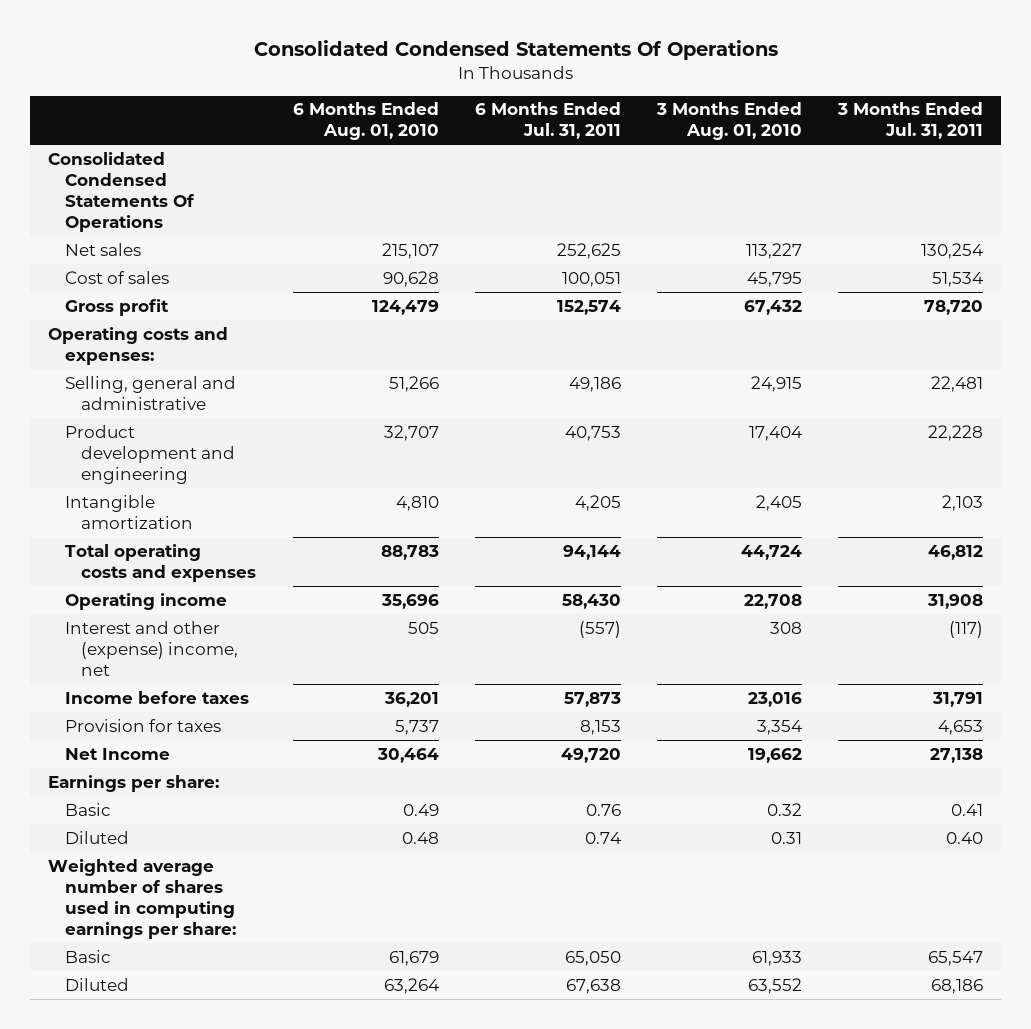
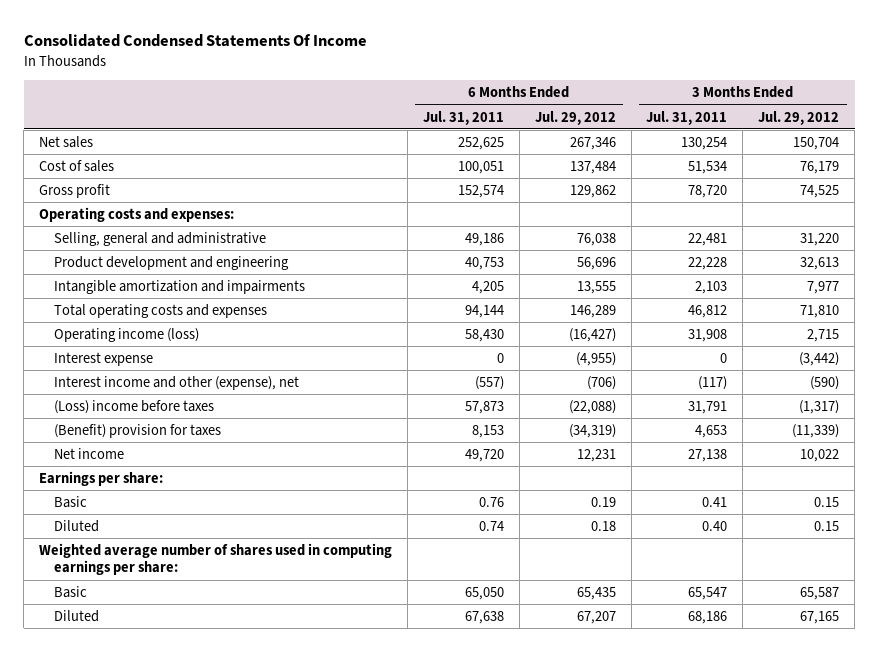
- Consolidated Condensed Statements Of Operations
+ Consolidated Condensed Statements Of Income
- | 6 Months Ended Aug. 01, 2010 | 6 Months Ended Jul. 31, 2011 | 3 Months Ended Aug. 01, 2010 | 3 Months Ended Jul. 31, 2011
+ | 6 Months Ended Jul. 31, 2011 | 6 Months Ended Jul. 29, 2012 | 3 Months Ended Jul. 31, 2011 | 3 Months Ended Jul. 29, 2012
- Consolidated Condensed Statements Of Operations
- Intangible amortization | 4,810 | 4,205 | 2,405 | 2,103
+ Intangible amortization and impairments | 4,205 | 13,555 | 2,103 | 7,977
- Operating income | 35,696 | 58,430 | 22,708 | 31,908
- Interest and other (expense) income, net | 505 | (557) | 308 | (117)
- Income before taxes | 36,201 | 57,873 | 23,016 | 31,791
- Provision for taxes | 5,737 | 8,153 | 3,354 | 4,653
- Net Income | 30,464 | 49,720 | 19,662 | 27,138
+ Operating income (loss) | 58,430 | (16,427) | 31,908 | 2,715
+ Interest expense | 0 | (4,955) | 0 | (3,442)
+ Interest income and other (expense), net | (557) | (706) | (117) | (590)
+ (Loss) income before taxes | 57,873 | (22,088) | 31,791 | (1,317)
+ (Benefit) provision for taxes | 8,153 | (34,319) | 4,653 | (11,339)
+ Net income | 49,720 | 12,231 | 27,138 | 10,022

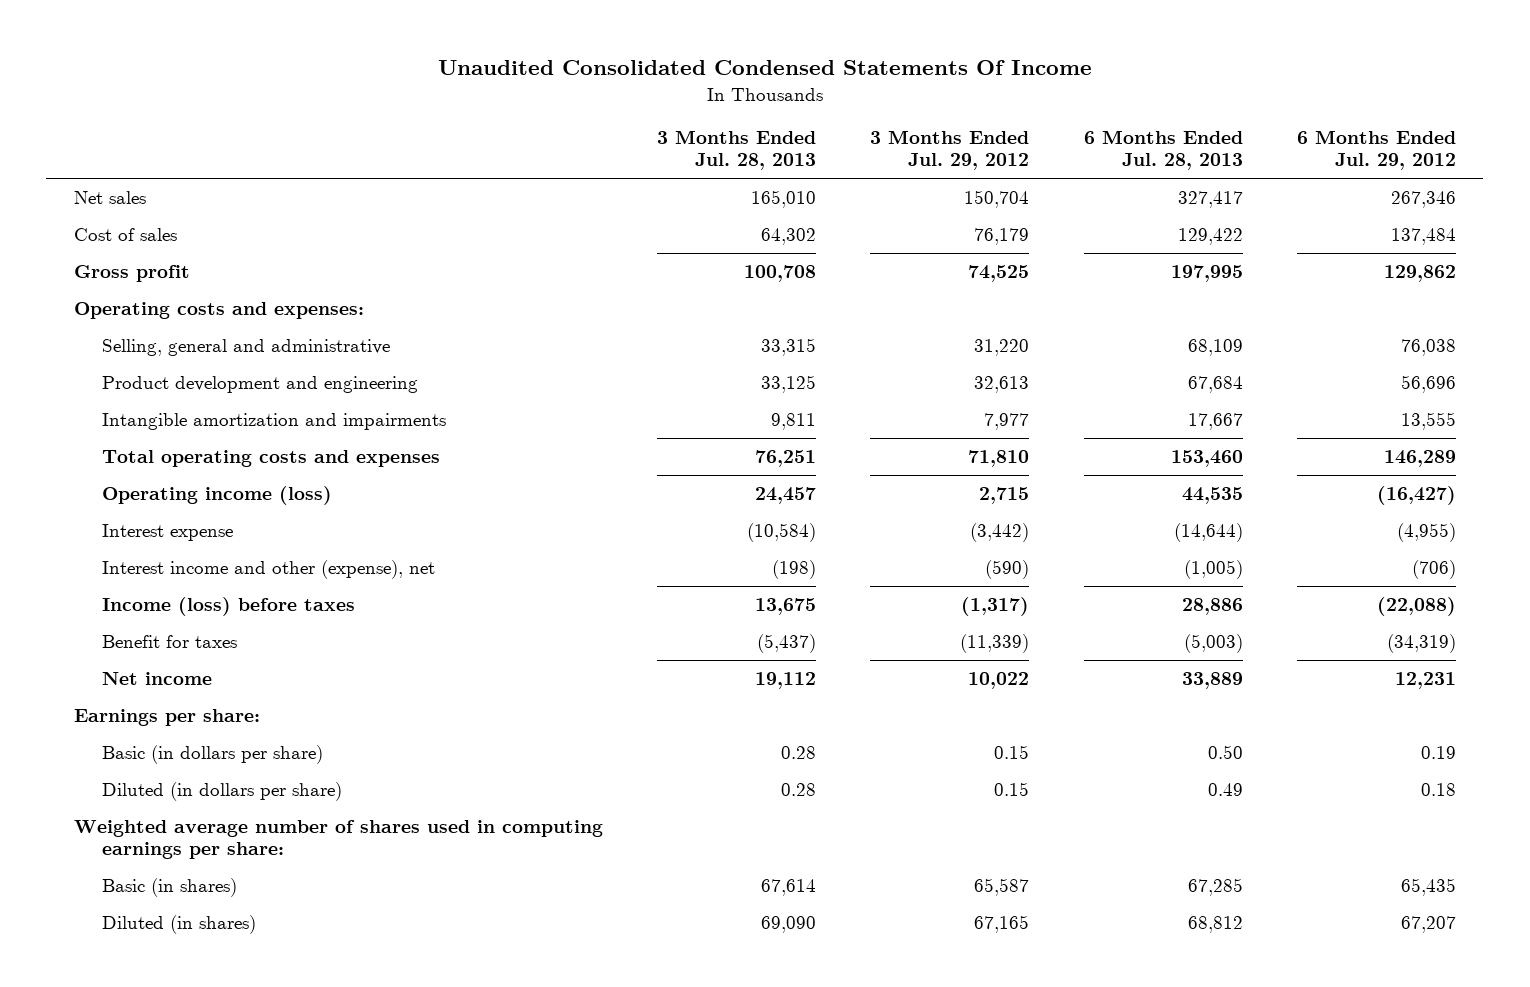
- Consolidated Condensed Statements Of Income
+ Unaudited Consolidated Condensed Statements Of Income
- | 6 Months Ended Jul. 31, 2011 | 6 Months Ended Jul. 29, 2012 | 3 Months Ended Jul. 31, 2011 | 3 Months Ended Jul. 29, 2012
+ | 3 Months Ended Jul. 28, 2013 | 3 Months Ended Jul. 29, 2012 | 6 Months Ended Jul. 28, 2013 | 6 Months Ended Jul. 29, 2012
- (Loss) income before taxes | 57,873 | (22,088) | 31,791 | (1,317)
- (Benefit) provision for taxes | 8,153 | (34,319) | 4,653 | (11,339)
+ Income (loss) before taxes | 13,675 | (1,317) | 28,886 | (22,088)
+ Benefit for taxes | (5,437) | (11,339) | (5,003) | (34,319)
- Basic | 0.76 | 0.19 | 0.41 | 0.15
- Diluted | 0.74 | 0.18 | 0.40 | 0.15
+ Basic (in dollars per share) | 0.28 | 0.15 | 0.50 | 0.19
+ Diluted (in dollars per share) | 0.28 | 0.15 | 0.49 | 0.18
- Basic | 65,050 | 65,435 | 65,547 | 65,587
- Diluted | 67,638 | 67,207 | 68,186 | 67,165
+ Basic (in shares) | 67,614 | 65,587 | 67,285 | 65,435
+ Diluted (in shares) | 69,090 | 67,165 | 68,812 | 67,207

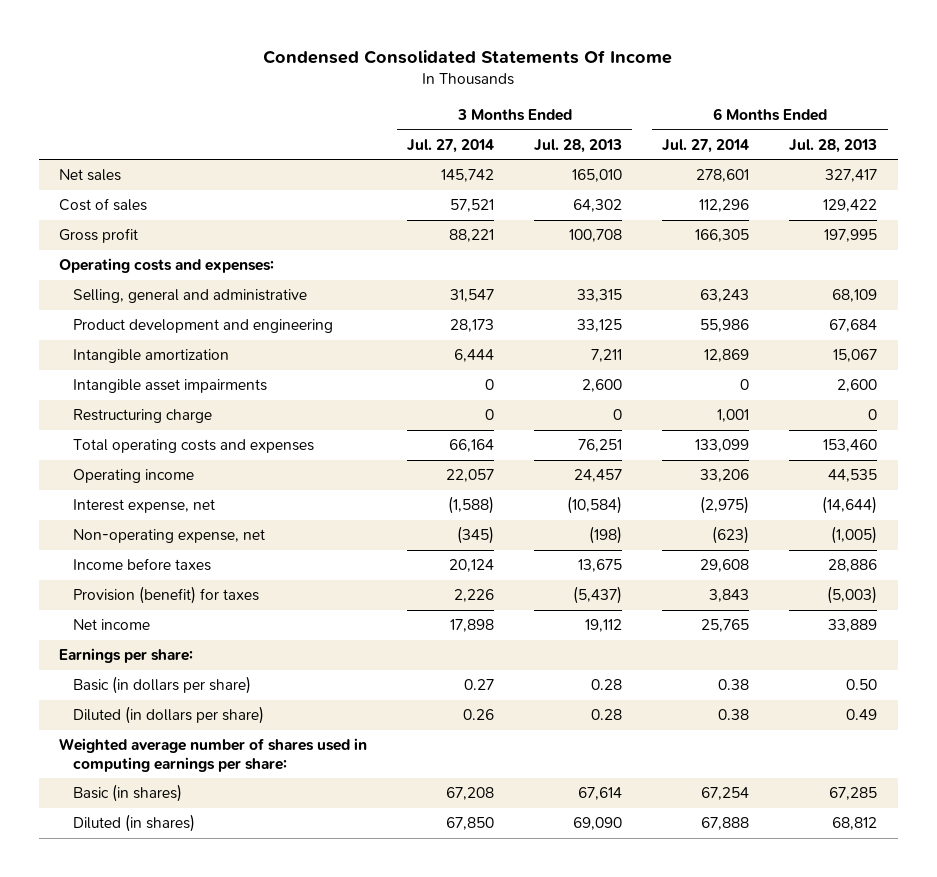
- Unaudited Consolidated Condensed Statements Of Income
+ Condensed Consolidated Statements Of Income
- | 3 Months Ended Jul. 28, 2013 | 3 Months Ended Jul. 29, 2012 | 6 Months Ended Jul. 28, 2013 | 6 Months Ended Jul. 29, 2012
+ | 3 Months Ended Jul. 27, 2014 | 3 Months Ended Jul. 28, 2013 | 6 Months Ended Jul. 27, 2014 | 6 Months Ended Jul. 28, 2013
- Intangible amortization and impairments | 9,811 | 7,977 | 17,667 | 13,555
+ Intangible amortization | 6,444 | 7,211 | 12,869 | 15,067
+ Intangible asset impairments | 0 | 2,600 | 0 | 2,600
+ Restructuring charge | 0 | 0 | 1,001 | 0
- Operating income (loss) | 24,457 | 2,715 | 44,535 | (16,427)
- Interest expense | (10,584) | (3,442) | (14,644) | (4,955)
- Interest income and other (expense), net | (198) | (590) | (1,005) | (706)
- Income (loss) before taxes | 13,675 | (1,317) | 28,886 | (22,088)
- Benefit for taxes | (5,437) | (11,339) | (5,003) | (34,319)
+ Operating income | 22,057 | 24,457 | 33,206 | 44,535
+ Interest expense, net | (1,588) | (10,584) | (2,975) | (14,644)
+ Non-operating expense, net | (345) | (198) | (623) | (1,005)
+ Income before taxes | 20,124 | 13,675 | 29,608 | 28,886
+ Provision (benefit) for taxes | 2,226 | (5,437) | 3,843 | (5,003)

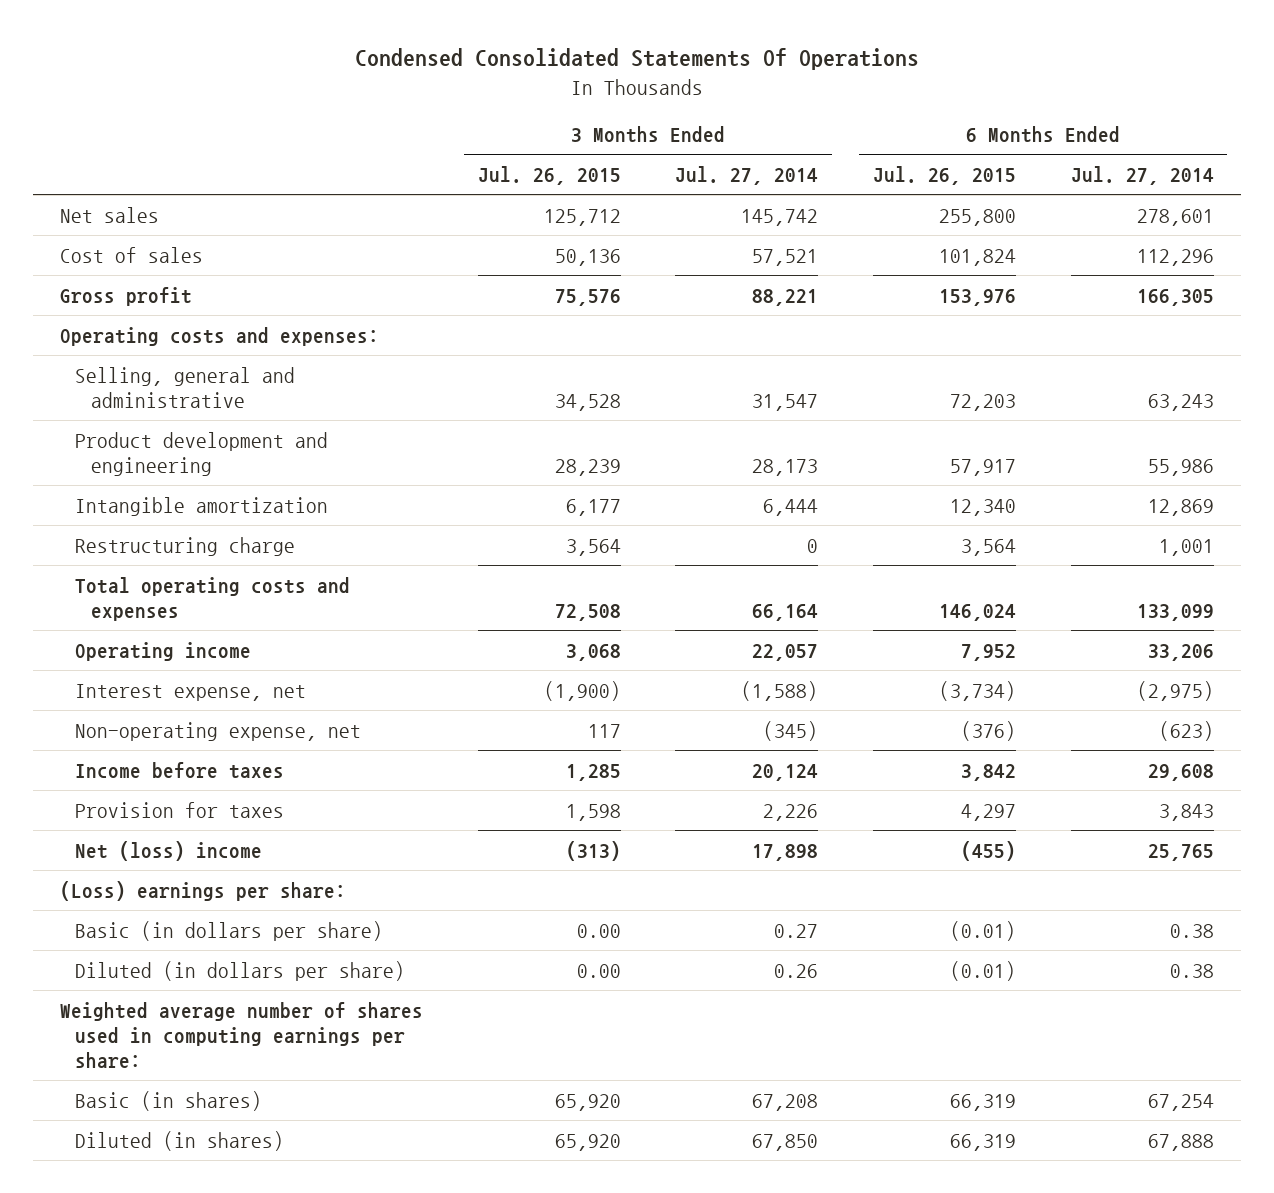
- Condensed Consolidated Statements Of Income
+ Condensed Consolidated Statements Of Operations
- | 3 Months Ended Jul. 27, 2014 | 3 Months Ended Jul. 28, 2013 | 6 Months Ended Jul. 27, 2014 | 6 Months Ended Jul. 28, 2013
+ | 3 Months Ended Jul. 26, 2015 | 3 Months Ended Jul. 27, 2014 | 6 Months Ended Jul. 26, 2015 | 6 Months Ended Jul. 27, 2014
- Intangible asset impairments | 0 | 2,600 | 0 | 2,600
- Provision (benefit) for taxes | 2,226 | (5,437) | 3,843 | (5,003)
- Net income | 17,898 | 19,112 | 25,765 | 33,889
- Earnings per share:
+ Provision for taxes | 1,598 | 2,226 | 4,297 | 3,843
+ Net (loss) income | (313) | 17,898 | (455) | 25,765
+ (Loss) earnings per share:

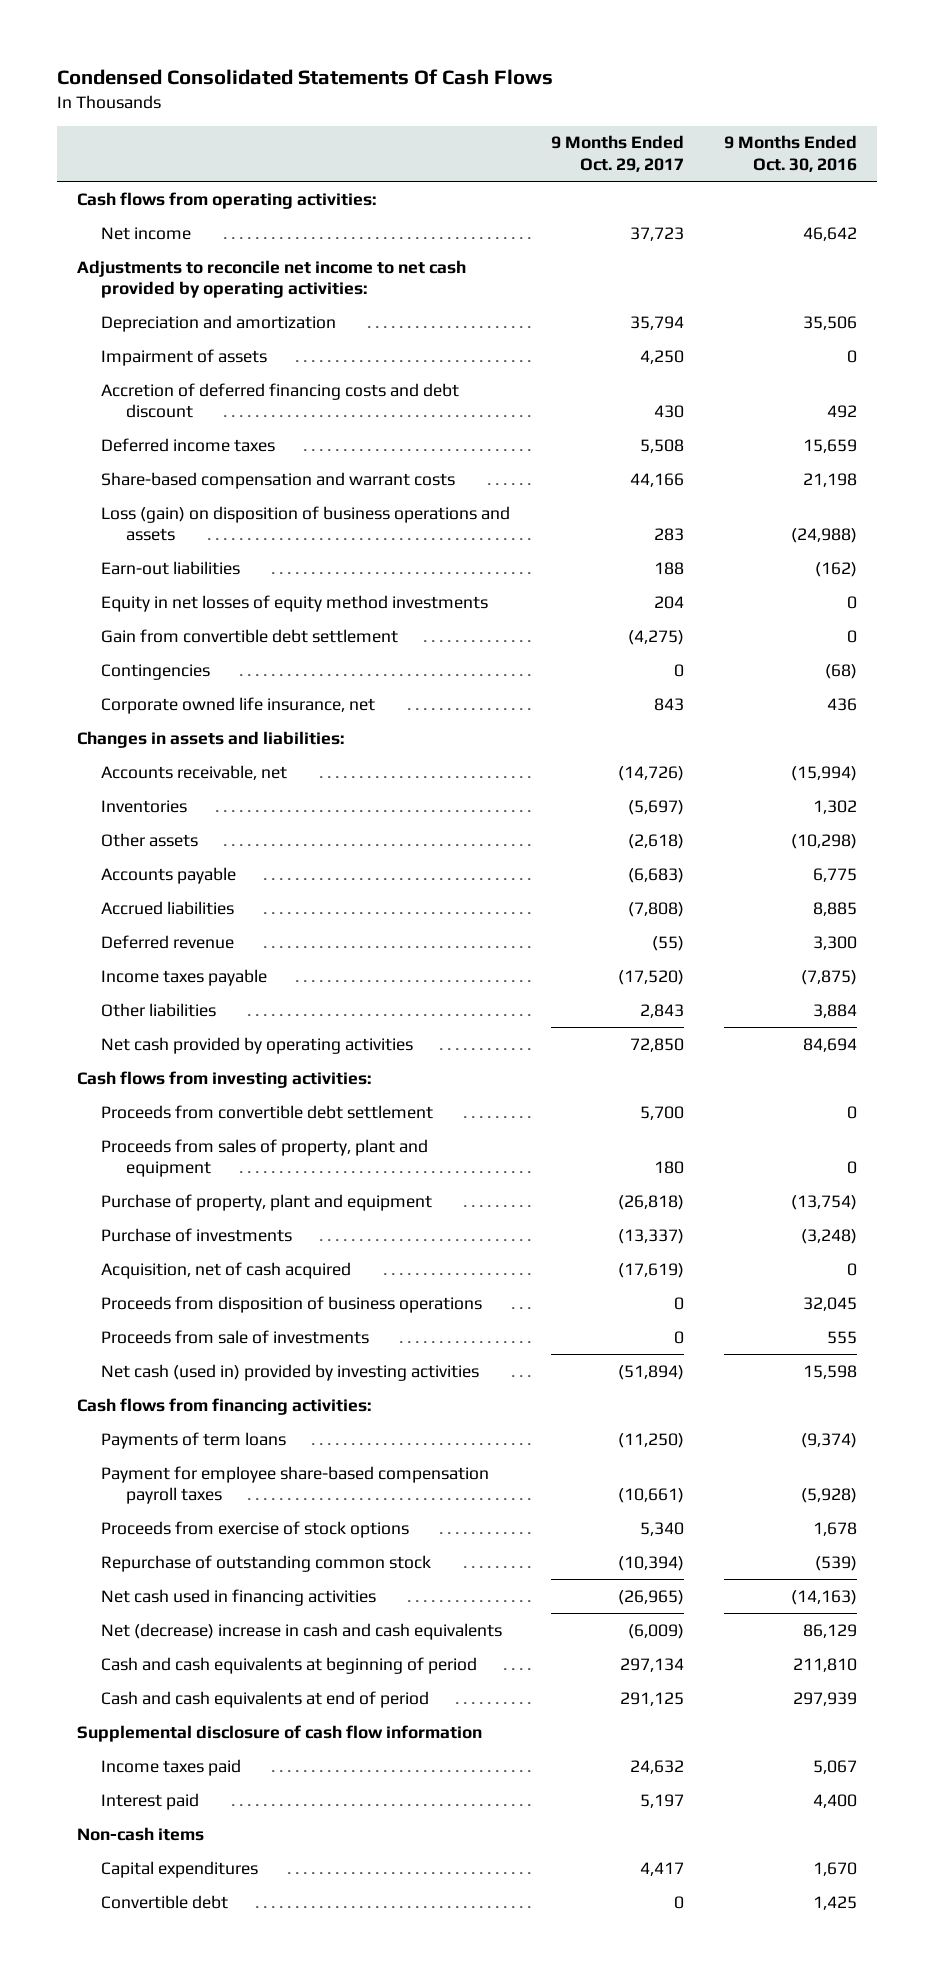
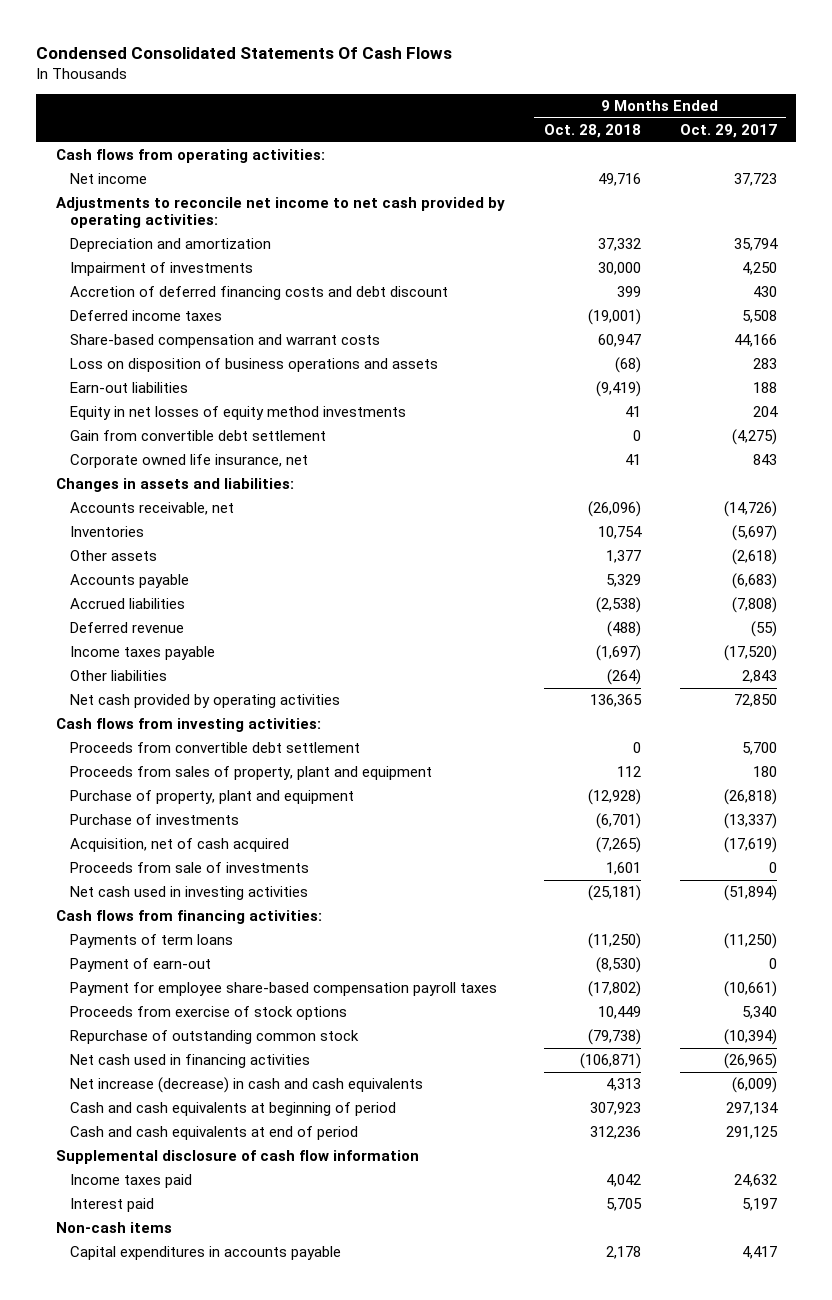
- | 9 Months Ended Oct. 29, 2017 | 9 Months Ended Oct. 30, 2016
+ | 9 Months Ended Oct. 28, 2018 | 9 Months Ended Oct. 29, 2017
- Impairment of assets | 4,250 | 0
+ Impairment of investments | 30,000 | 4,250
- Loss (gain) on disposition of business operations and assets | 283 | (24,988)
+ Loss on disposition of business operations and assets | (68) | 283
- Contingencies | 0 | (68)
- Proceeds from disposition of business operations | 0 | 32,045
- Net cash (used in) provided by investing activities | (51,894) | 15,598
+ Net cash used in investing activities | (25,181) | (51,894)
+ Payment of earn-out | (8,530) | 0
- Net (decrease) increase in cash and cash equivalents | (6,009) | 86,129
+ Net increase (decrease) in cash and cash equivalents | 4,313 | (6,009)
- Capital expenditures | 4,417 | 1,670
- Convertible debt | 0 | 1,425
+ Capital expenditures in accounts payable | 2,178 | 4,417

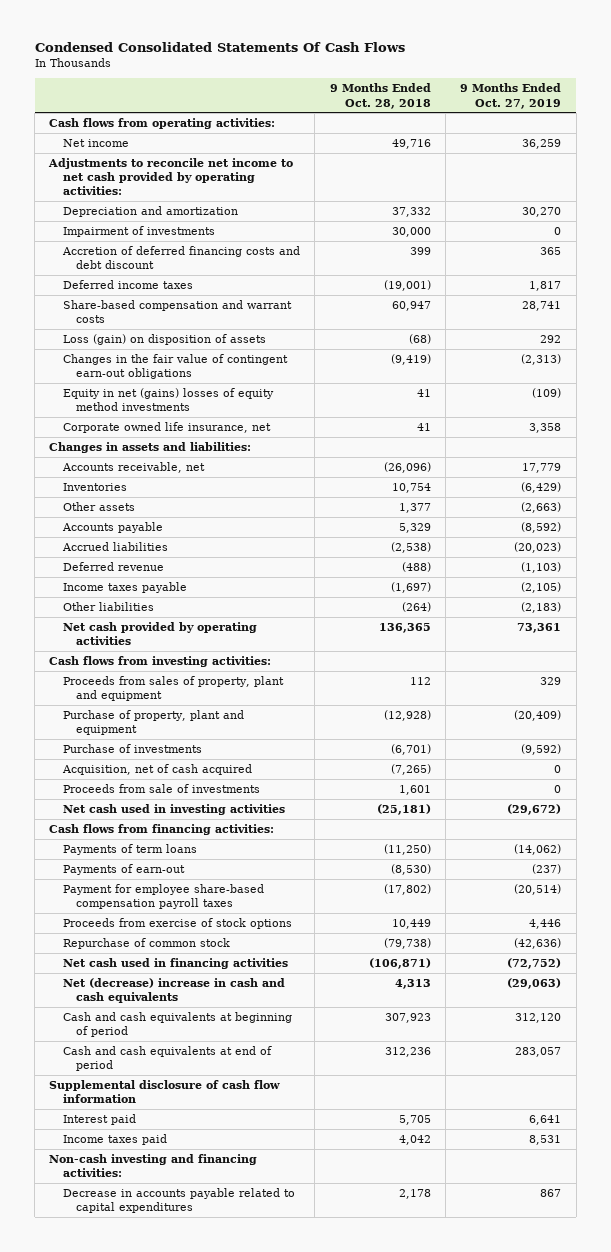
- | 9 Months Ended Oct. 28, 2018 | 9 Months Ended Oct. 29, 2017
+ | 9 Months Ended Oct. 28, 2018 | 9 Months Ended Oct. 27, 2019
- Loss on disposition of business operations and assets | (68) | 283
- Earn-out liabilities | (9,419) | 188
- Equity in net losses of equity method investments | 41 | 204
- Gain from convertible debt settlement | 0 | (4,275)
+ Loss (gain) on disposition of assets | (68) | 292
+ Changes in the fair value of contingent earn-out obligations | (9,419) | (2,313)
+ Equity in net (gains) losses of equity method investments | 41 | (109)
- Proceeds from convertible debt settlement | 0 | 5,700
- Payment of earn-out | (8,530) | 0
+ Payments of earn-out | (8,530) | (237)
- Repurchase of outstanding common stock | (79,738) | (10,394)
+ Repurchase of common stock | (79,738) | (42,636)
- Net increase (decrease) in cash and cash equivalents | 4,313 | (6,009)
+ Net (decrease) increase in cash and cash equivalents | 4,313 | (29,063)
- Non-cash items
- Capital expenditures in accounts payable | 2,178 | 4,417
moved down: Income taxes paid | 4,042 | 8,531
+ Non-cash investing and financing activities:
+ Decrease in accounts payable related to capital expenditures | 2,178 | 867

